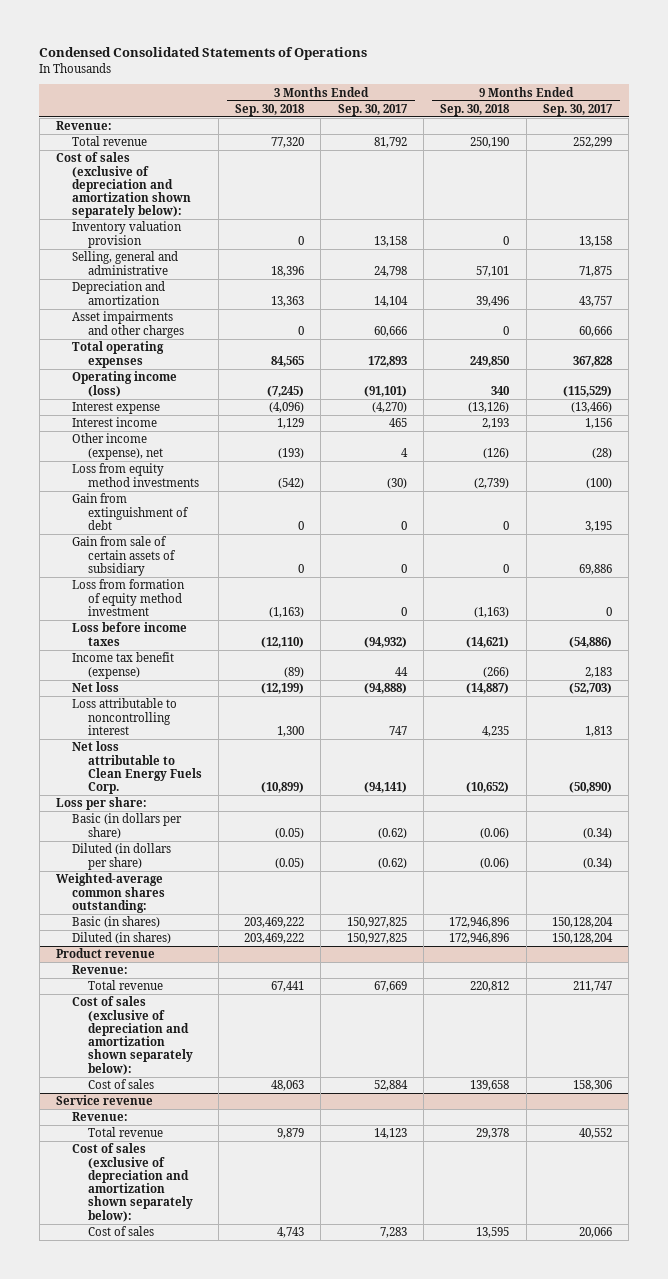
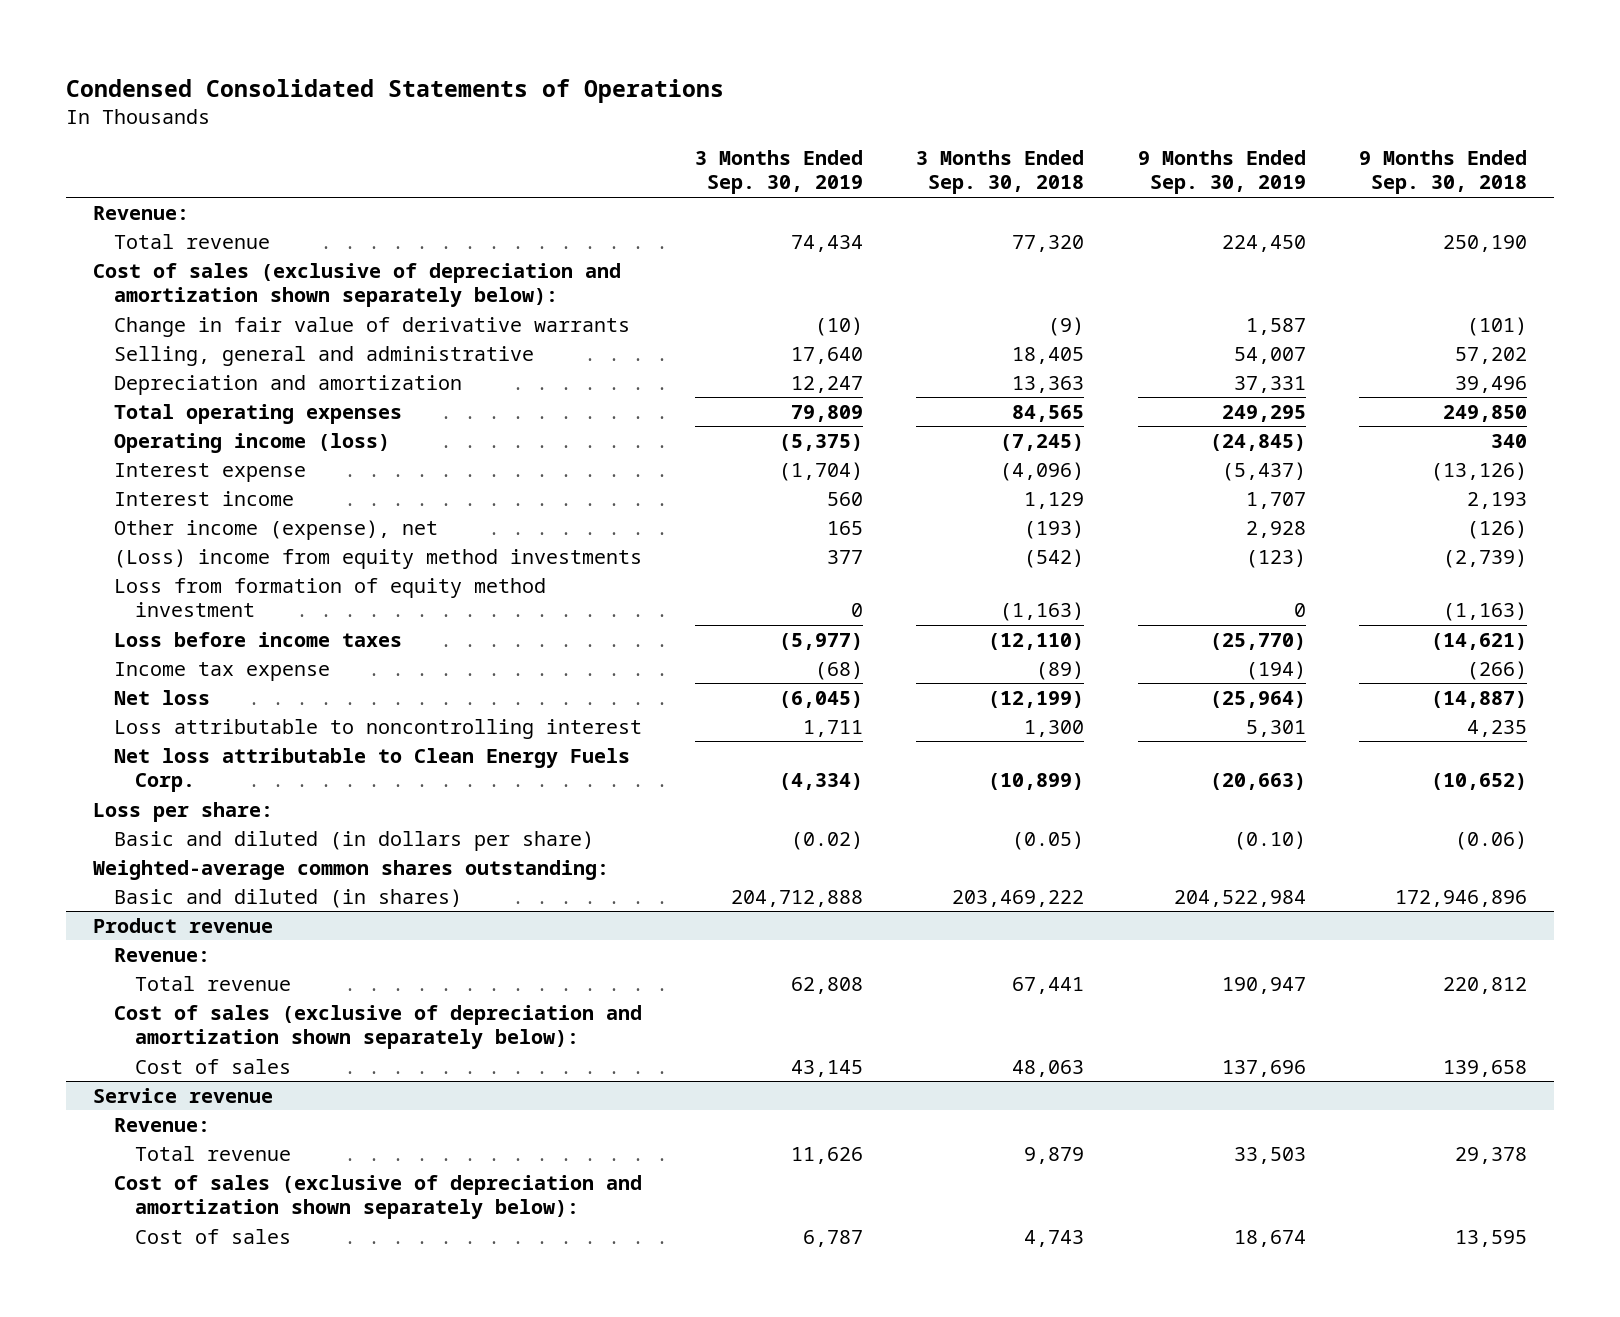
- | 3 Months Ended Sep. 30, 2018 | 3 Months Ended Sep. 30, 2017 | 9 Months Ended Sep. 30, 2018 | 9 Months Ended Sep. 30, 2017
+ | 3 Months Ended Sep. 30, 2019 | 3 Months Ended Sep. 30, 2018 | 9 Months Ended Sep. 30, 2019 | 9 Months Ended Sep. 30, 2018
- Inventory valuation provision | 0 | 13,158 | 0 | 13,158
- Selling, general and administrative | 18,396 | 24,798 | 57,101 | 71,875
+ Change in fair value of derivative warrants | (10) | (9) | 1,587 | (101)
+ Selling, general and administrative | 17,640 | 18,405 | 54,007 | 57,202
- Asset impairments and other charges | 0 | 60,666 | 0 | 60,666
- Loss from equity method investments | (542) | (30) | (2,739) | (100)
- Gain from extinguishment of debt | 0 | 0 | 0 | 3,195
- Gain from sale of certain assets of subsidiary | 0 | 0 | 0 | 69,886
+ (Loss) income from equity method investments | 377 | (542) | (123) | (2,739)
- Income tax benefit (expense) | (89) | 44 | (266) | 2,183
+ Income tax expense | (68) | (89) | (194) | (266)
- Basic (in dollars per share) | (0.05) | (0.62) | (0.06) | (0.34)
- Diluted (in dollars per share) | (0.05) | (0.62) | (0.06) | (0.34)
+ Basic and diluted (in dollars per share) | (0.02) | (0.05) | (0.10) | (0.06)
- Basic (in shares) | 203,469,222 | 150,927,825 | 172,946,896 | 150,128,204
- Diluted (in shares) | 203,469,222 | 150,927,825 | 172,946,896 | 150,128,204
+ Basic and diluted (in shares) | 204,712,888 | 203,469,222 | 204,522,984 | 172,946,896

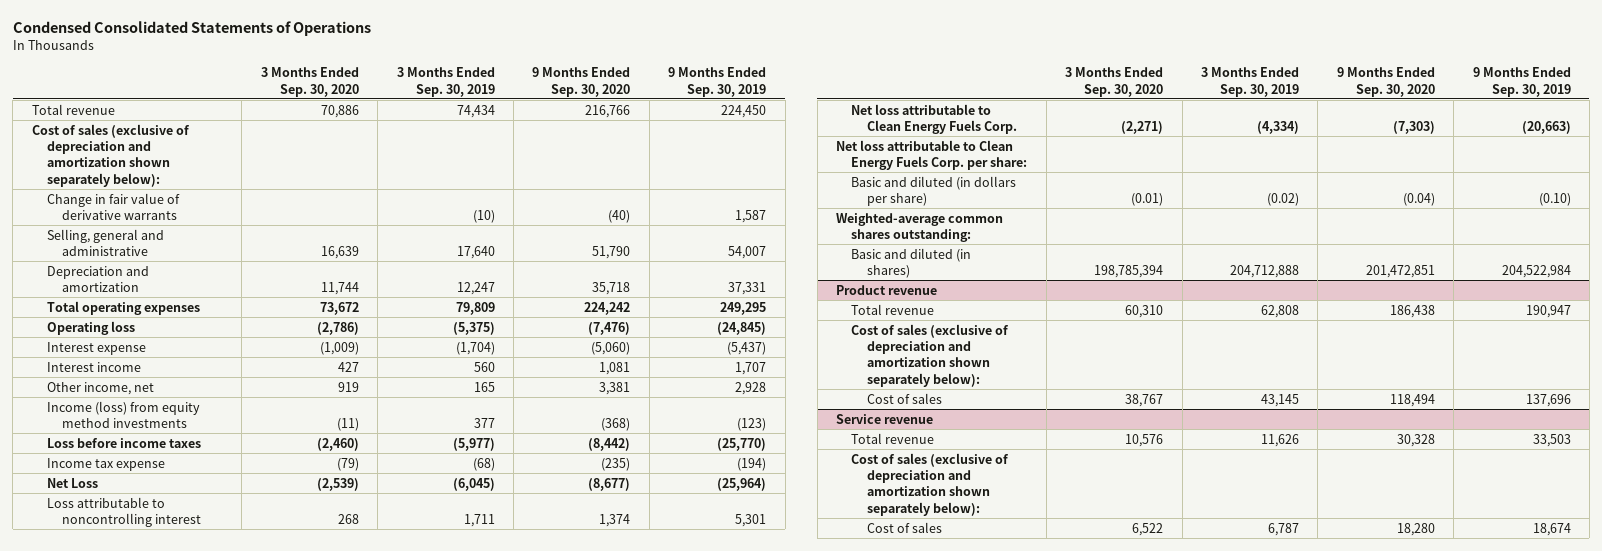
- | 3 Months Ended Sep. 30, 2019 | 3 Months Ended Sep. 30, 2018 | 9 Months Ended Sep. 30, 2019 | 9 Months Ended Sep. 30, 2018
+ | 3 Months Ended Sep. 30, 2020 | 3 Months Ended Sep. 30, 2019 | 9 Months Ended Sep. 30, 2020 | 9 Months Ended Sep. 30, 2019
- Revenue:
- Operating income (loss) | (5,375) | (7,245) | (24,845) | 340
+ Operating loss | (2,786) | (5,375) | (7,476) | (24,845)
- Other income (expense), net | 165 | (193) | 2,928 | (126)
- (Loss) income from equity method investments | 377 | (542) | (123) | (2,739)
- Loss from formation of equity method investment | 0 | (1,163) | 0 | (1,163)
+ Other income, net | 919 | 165 | 3,381 | 2,928
+ Income (loss) from equity method investments | (11) | 377 | (368) | (123)
- Net loss | (6,045) | (12,199) | (25,964) | (14,887)
+ Net Loss | (2,539) | (6,045) | (8,677) | (25,964)
- Loss per share:
+ Net loss attributable to Clean Energy Fuels Corp. per share:
@ Product revenue
- Revenue:
@ Service revenue
- Revenue:

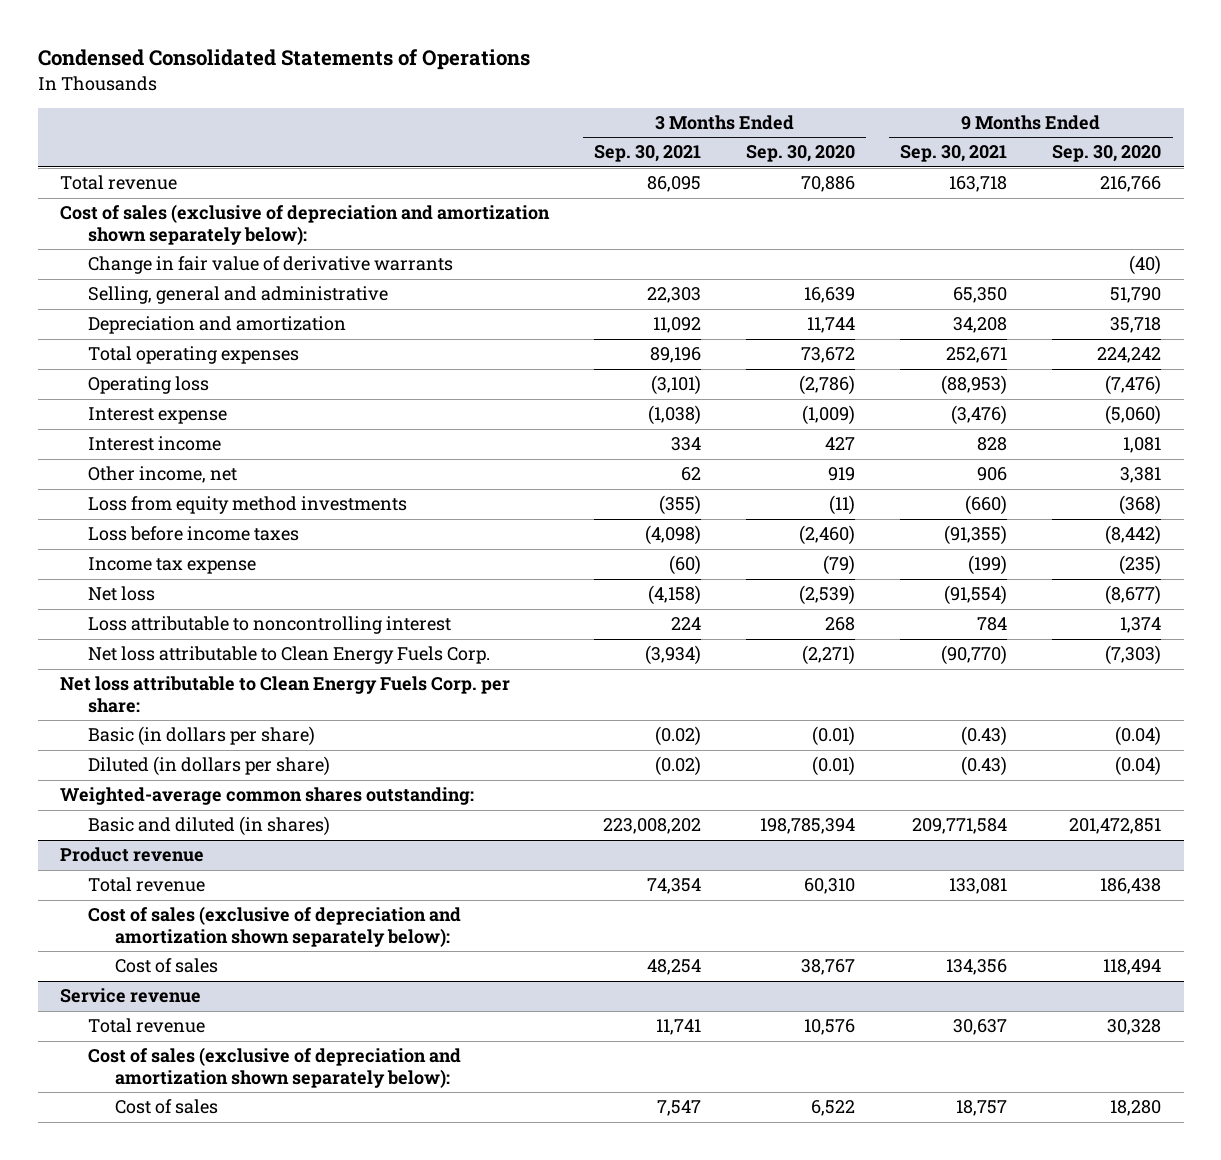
- | 3 Months Ended Sep. 30, 2020 | 3 Months Ended Sep. 30, 2019 | 9 Months Ended Sep. 30, 2020 | 9 Months Ended Sep. 30, 2019
+ | 3 Months Ended Sep. 30, 2021 | 3 Months Ended Sep. 30, 2020 | 9 Months Ended Sep. 30, 2021 | 9 Months Ended Sep. 30, 2020
- Income (loss) from equity method investments | (11) | 377 | (368) | (123)
+ Loss from equity method investments | (355) | (11) | (660) | (368)
- Net Loss | (2,539) | (6,045) | (8,677) | (25,964)
+ Net loss | (4,158) | (2,539) | (91,554) | (8,677)
- Basic and diluted (in dollars per share) | (0.01) | (0.02) | (0.04) | (0.10)
+ Basic (in dollars per share) | (0.02) | (0.01) | (0.43) | (0.04)
+ Diluted (in dollars per share) | (0.02) | (0.01) | (0.43) | (0.04)

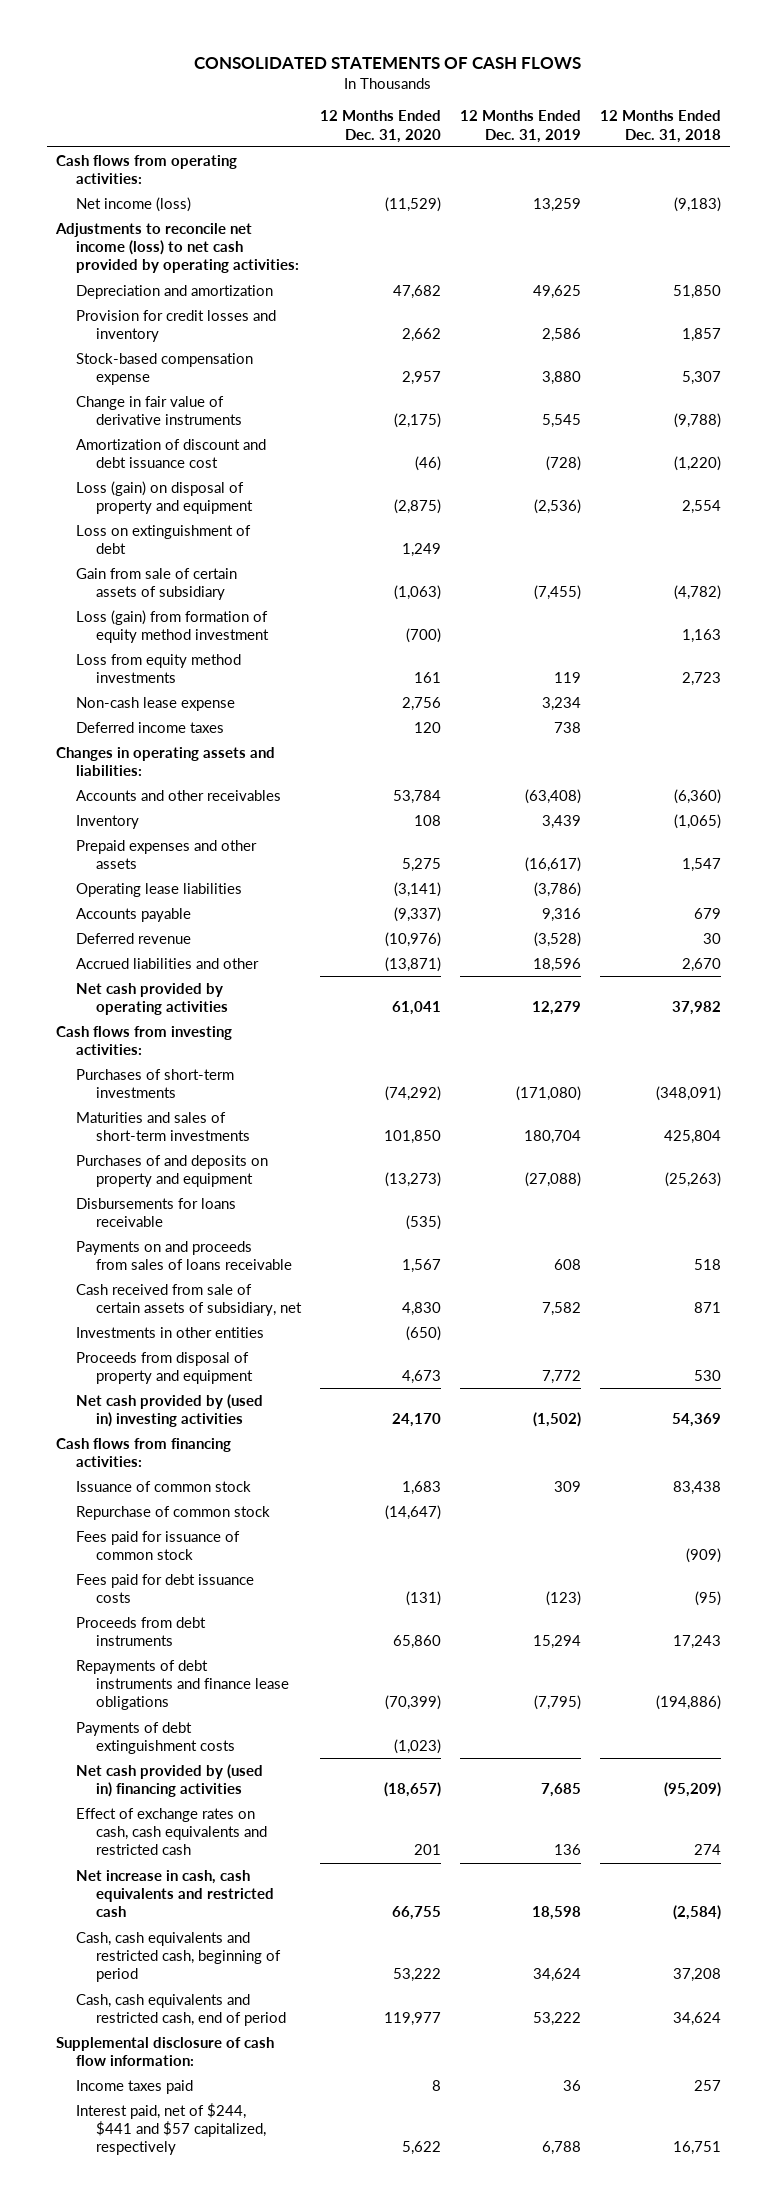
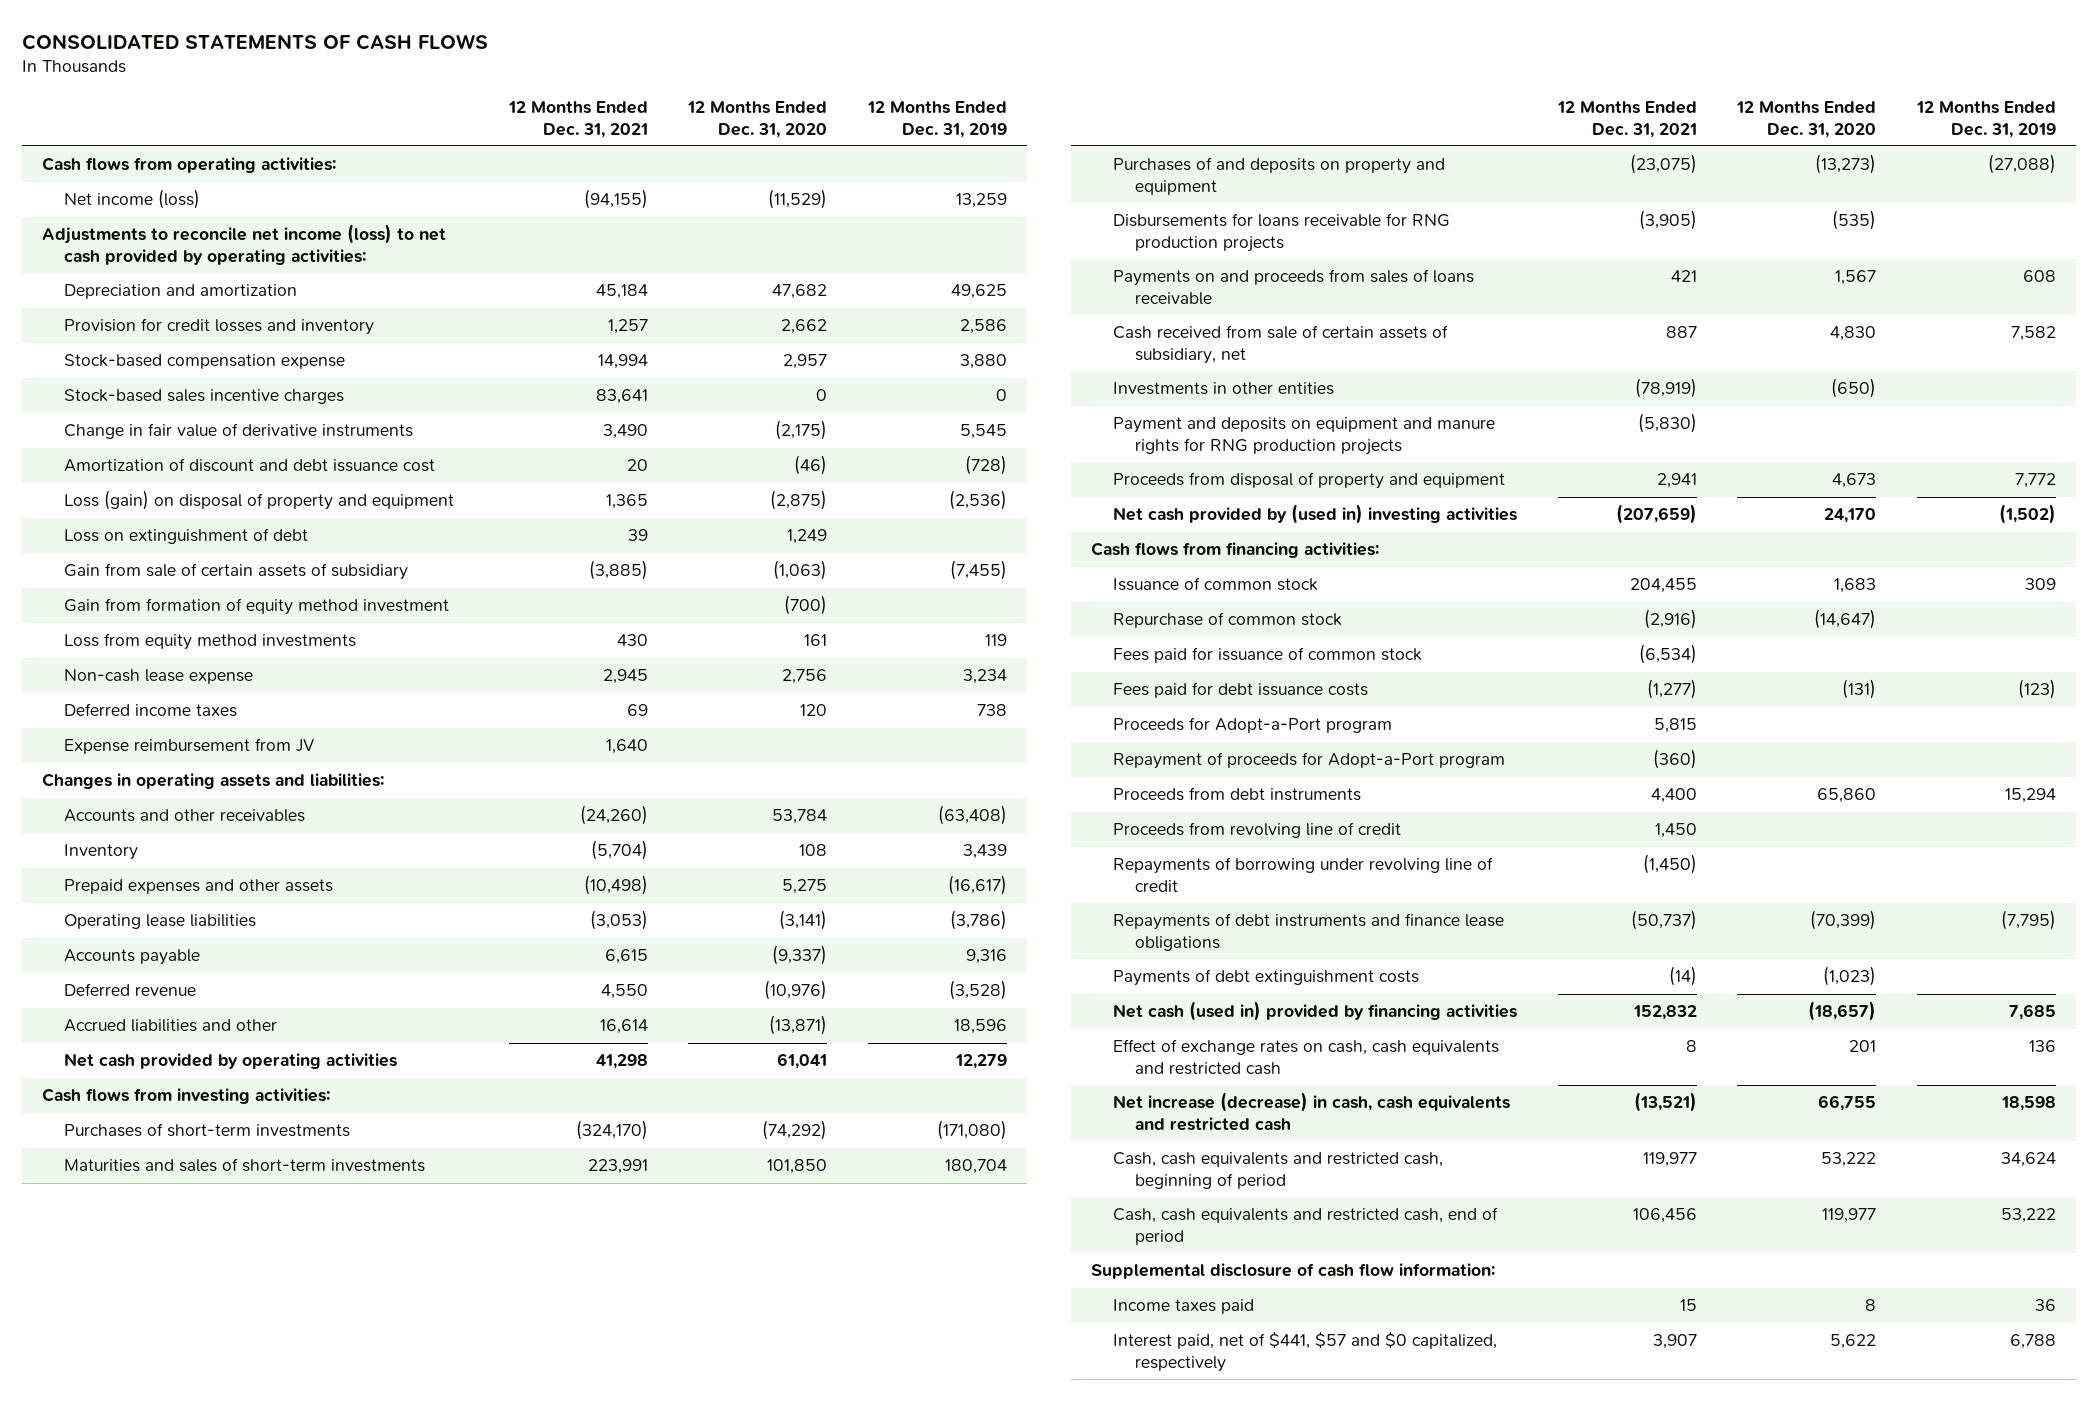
- | 12 Months Ended Dec. 31, 2020 | 12 Months Ended Dec. 31, 2019 | 12 Months Ended Dec. 31, 2018
+ | 12 Months Ended Dec. 31, 2021 | 12 Months Ended Dec. 31, 2020 | 12 Months Ended Dec. 31, 2019
+ Stock-based sales incentive charges | 83,641 | 0 | 0
- Loss (gain) from formation of equity method investment | (700) | | 1,163
+ Gain from formation of equity method investment | | (700) |
+ Expense reimbursement from JV | 1,640 | |
- Disbursements for loans receivable | (535) | |
+ Disbursements for loans receivable for RNG production projects | (3,905) | (535) |
+ Payment and deposits on equipment and manure rights for RNG production projects | (5,830) | |
+ Proceeds for Adopt-a-Port program | 5,815 | |
+ Repayment of proceeds for Adopt-a-Port program | (360) | |
+ Proceeds from revolving line of credit | 1,450 | |
+ Repayments of borrowing under revolving line of credit | (1,450) | |
- Net cash provided by (used in) financing activities | (18,657) | 7,685 | (95,209)
+ Net cash (used in) provided by financing activities | 152,832 | (18,657) | 7,685
- Net increase in cash, cash equivalents and restricted cash | 66,755 | 18,598 | (2,584)
+ Net increase (decrease) in cash, cash equivalents and restricted cash | (13,521) | 66,755 | 18,598
- Interest paid, net of $244, $441 and $57 capitalized, respectively | 5,622 | 6,788 | 16,751
+ Interest paid, net of $441, $57 and $0 capitalized, respectively | 3,907 | 5,622 | 6,788

